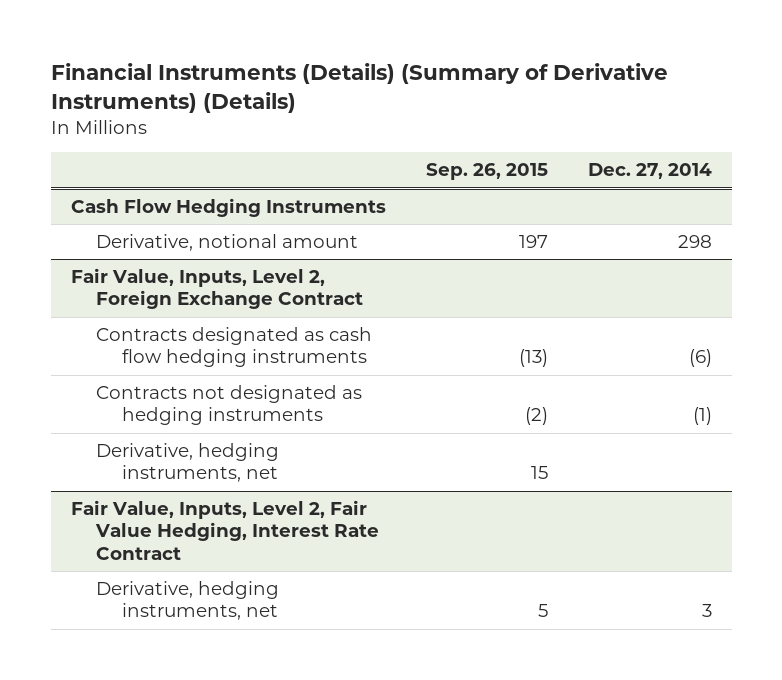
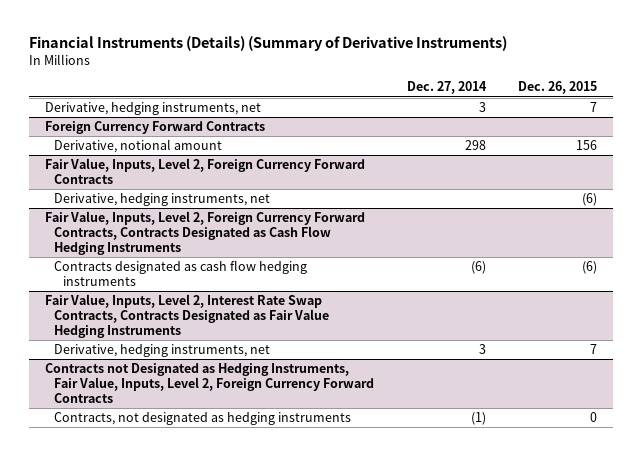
- Financial Instruments (Details) (Summary of Derivative Instruments) (Details)
+ Financial Instruments (Details) (Summary of Derivative Instruments)
- | Sep. 26, 2015 | Dec. 27, 2014
+ | Dec. 27, 2014 | Dec. 26, 2015
- Cash Flow Hedging Instruments
+ Derivative, hedging instruments, net | 3 | 7
+ Foreign Currency Forward Contracts
- Fair Value, Inputs, Level 2, Foreign Exchange Contract
- Contracts designated as cash flow hedging instruments | (13) | (6)
- Contracts not designated as hedging instruments | (2) | (1)
+ Fair Value, Inputs, Level 2, Foreign Currency Forward Contracts
- Fair Value, Inputs, Level 2, Fair Value Hedging, Interest Rate Contract
+ Fair Value, Inputs, Level 2, Foreign Currency Forward Contracts, Contracts Designated as Cash Flow Hedging Instruments
+ Contracts designated as cash flow hedging instruments | (6) | (6)
+ Fair Value, Inputs, Level 2, Interest Rate Swap Contracts, Contracts Designated as Fair Value Hedging Instruments
+ Contracts not Designated as Hedging Instruments, Fair Value, Inputs, Level 2, Foreign Currency Forward Contracts
+ Contracts, not designated as hedging instruments | (1) | 0

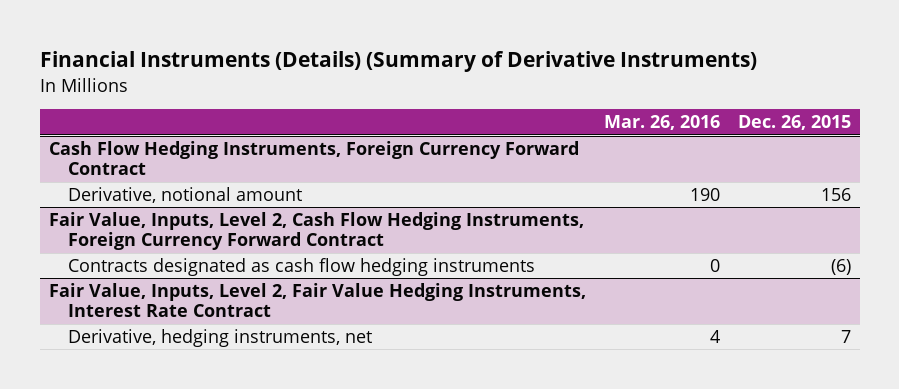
- | Dec. 27, 2014 | Dec. 26, 2015
+ | Mar. 26, 2016 | Dec. 26, 2015
- Derivative, hedging instruments, net | 3 | 7
- Foreign Currency Forward Contracts
+ Cash Flow Hedging Instruments, Foreign Currency Forward Contract
- Fair Value, Inputs, Level 2, Foreign Currency Forward Contracts
- Derivative, hedging instruments, net | | (6)
- Fair Value, Inputs, Level 2, Foreign Currency Forward Contracts, Contracts Designated as Cash Flow Hedging Instruments
+ Fair Value, Inputs, Level 2, Cash Flow Hedging Instruments, Foreign Currency Forward Contract
- Fair Value, Inputs, Level 2, Interest Rate Swap Contracts, Contracts Designated as Fair Value Hedging Instruments
+ Fair Value, Inputs, Level 2, Fair Value Hedging Instruments, Interest Rate Contract
- Contracts not Designated as Hedging Instruments, Fair Value, Inputs, Level 2, Foreign Currency Forward Contracts
- Contracts, not designated as hedging instruments | (1) | 0

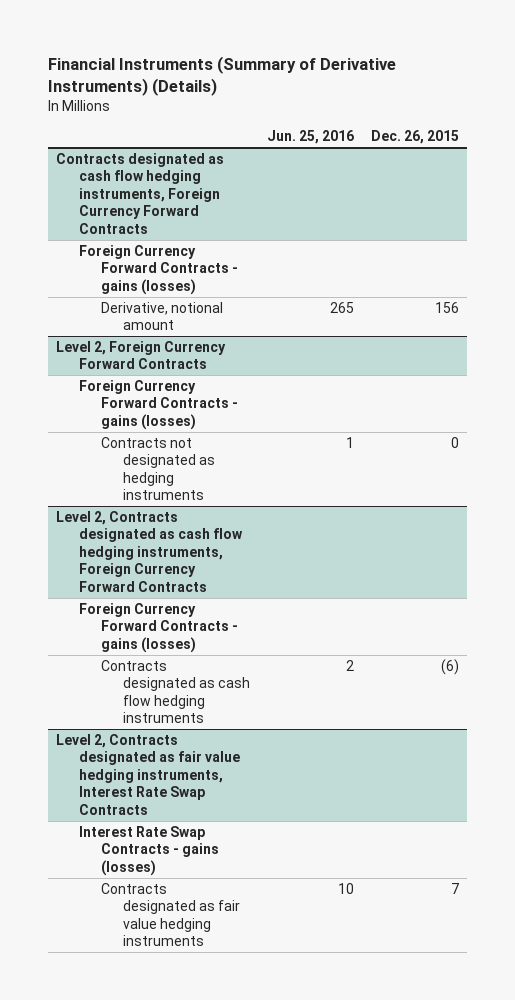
- Financial Instruments (Details) (Summary of Derivative Instruments)
+ Financial Instruments (Summary of Derivative Instruments) (Details)
- | Mar. 26, 2016 | Dec. 26, 2015
+ | Jun. 25, 2016 | Dec. 26, 2015
- Cash Flow Hedging Instruments, Foreign Currency Forward Contract
+ Contracts designated as cash flow hedging instruments, Foreign Currency Forward Contracts
+ Foreign Currency Forward Contracts - gains (losses)
- Fair Value, Inputs, Level 2, Cash Flow Hedging Instruments, Foreign Currency Forward Contract
+ Level 2, Foreign Currency Forward Contracts
+ Foreign Currency Forward Contracts - gains (losses)
+ Contracts not designated as hedging instruments | 1 | 0
+ Level 2, Contracts designated as cash flow hedging instruments, Foreign Currency Forward Contracts
+ Foreign Currency Forward Contracts - gains (losses)
- Fair Value, Inputs, Level 2, Fair Value Hedging Instruments, Interest Rate Contract
- Derivative, hedging instruments, net | 4 | 7
+ Level 2, Contracts designated as fair value hedging instruments, Interest Rate Swap Contracts
+ Interest Rate Swap Contracts - gains (losses)
+ Contracts designated as fair value hedging instruments | 10 | 7

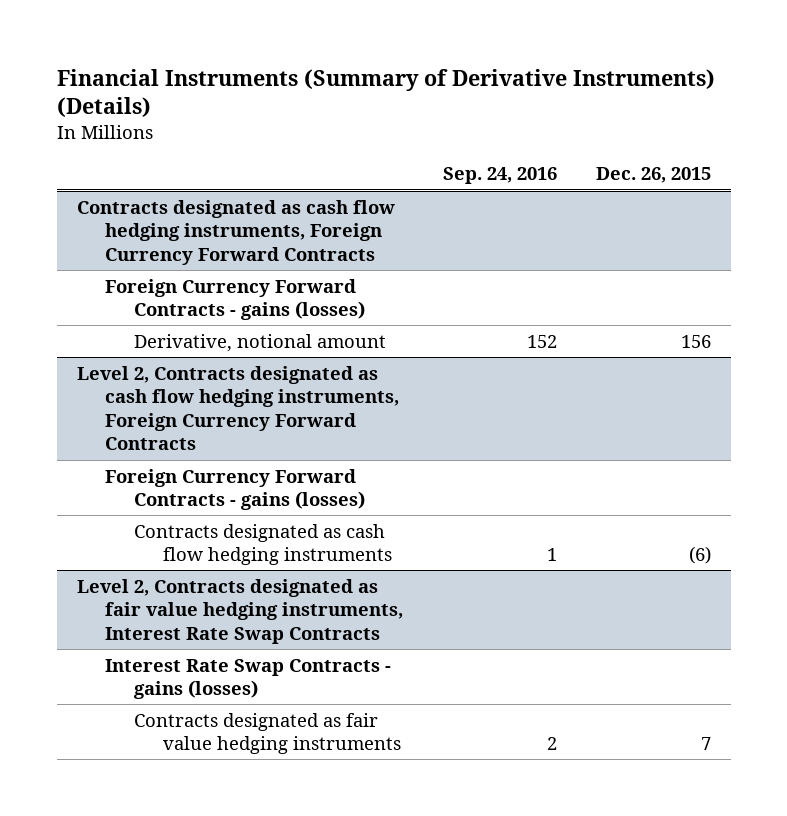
- | Jun. 25, 2016 | Dec. 26, 2015
+ | Sep. 24, 2016 | Dec. 26, 2015
- Level 2, Foreign Currency Forward Contracts
- Foreign Currency Forward Contracts - gains (losses)
- Contracts not designated as hedging instruments | 1 | 0

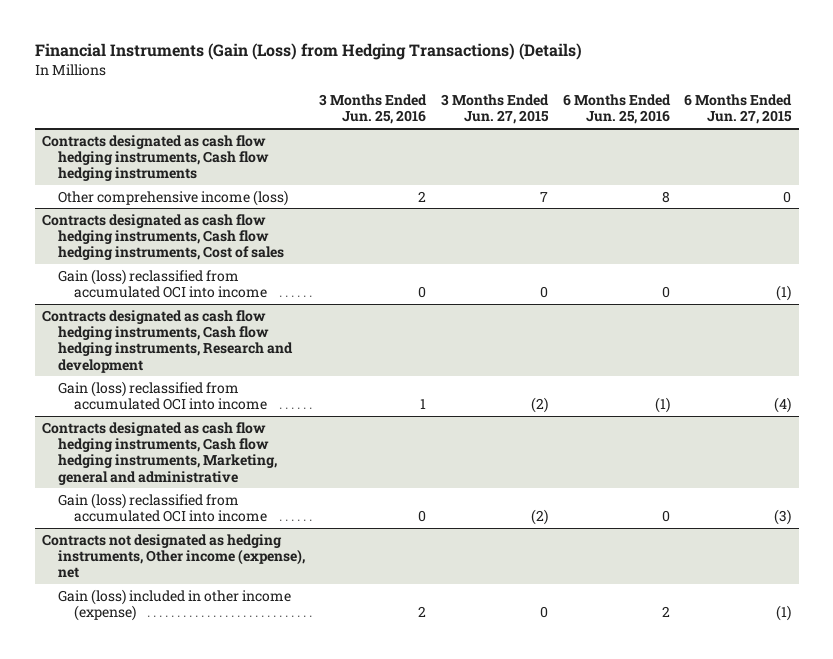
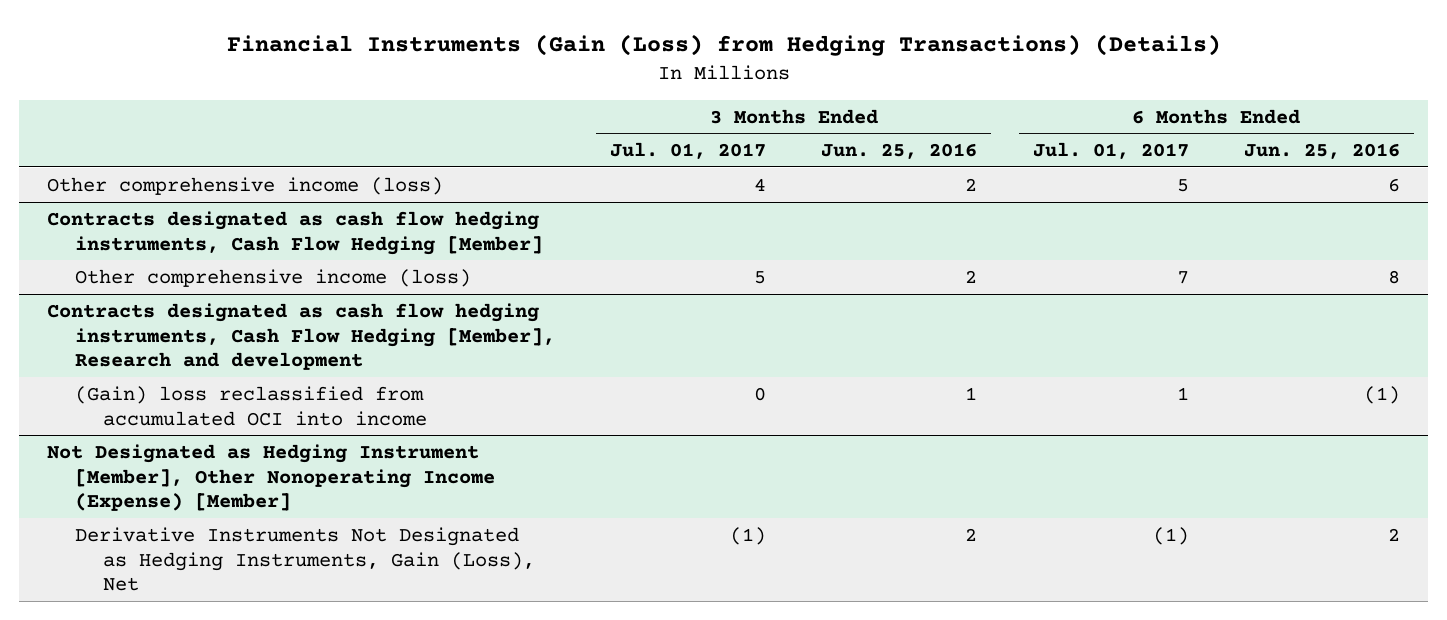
- | 3 Months Ended Jun. 25, 2016 | 3 Months Ended Jun. 27, 2015 | 6 Months Ended Jun. 25, 2016 | 6 Months Ended Jun. 27, 2015
+ | 3 Months Ended Jul. 01, 2017 | 3 Months Ended Jun. 25, 2016 | 6 Months Ended Jul. 01, 2017 | 6 Months Ended Jun. 25, 2016
- Contracts designated as cash flow hedging instruments, Cash flow hedging instruments
+ Other comprehensive income (loss) | 4 | 2 | 5 | 6
+ Contracts designated as cash flow hedging instruments, Cash Flow Hedging [Member]
- Contracts designated as cash flow hedging instruments, Cash flow hedging instruments, Cost of sales
- Gain (loss) reclassified from accumulated OCI into income | 0 | 0 | 0 | (1)
- Contracts designated as cash flow hedging instruments, Cash flow hedging instruments, Research and development
- Gain (loss) reclassified from accumulated OCI into income | 1 | (2) | (1) | (4)
- Contracts designated as cash flow hedging instruments, Cash flow hedging instruments, Marketing, general and administrative
- Gain (loss) reclassified from accumulated OCI into income | 0 | (2) | 0 | (3)
- Contracts not designated as hedging instruments, Other income (expense), net
- Gain (loss) included in other income (expense) | 2 | 0 | 2 | (1)
+ Contracts designated as cash flow hedging instruments, Cash Flow Hedging [Member], Research and development
+ (Gain) loss reclassified from accumulated OCI into income | 0 | 1 | 1 | (1)
+ Not Designated as Hedging Instrument [Member], Other Nonoperating Income (Expense) [Member]
+ Derivative Instruments Not Designated as Hedging Instruments, Gain (Loss), Net | (1) | 2 | (1) | 2

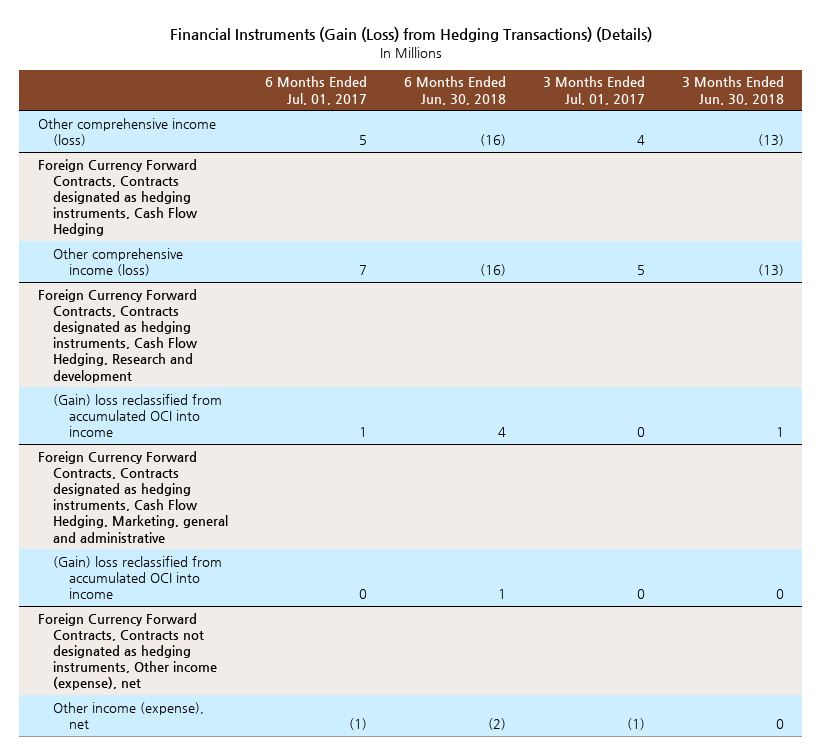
- | 3 Months Ended Jul. 01, 2017 | 3 Months Ended Jun. 25, 2016 | 6 Months Ended Jul. 01, 2017 | 6 Months Ended Jun. 25, 2016
+ | 6 Months Ended Jul. 01, 2017 | 6 Months Ended Jun. 30, 2018 | 3 Months Ended Jul. 01, 2017 | 3 Months Ended Jun. 30, 2018
- Contracts designated as cash flow hedging instruments, Cash Flow Hedging [Member]
+ Foreign Currency Forward Contracts, Contracts designated as hedging instruments, Cash Flow Hedging
- Contracts designated as cash flow hedging instruments, Cash Flow Hedging [Member], Research and development
+ Foreign Currency Forward Contracts, Contracts designated as hedging instruments, Cash Flow Hedging, Research and development
- Not Designated as Hedging Instrument [Member], Other Nonoperating Income (Expense) [Member]
- Derivative Instruments Not Designated as Hedging Instruments, Gain (Loss), Net | (1) | 2 | (1) | 2
+ Foreign Currency Forward Contracts, Contracts designated as hedging instruments, Cash Flow Hedging, Marketing, general and administrative
+ (Gain) loss reclassified from accumulated OCI into income | 0 | 1 | 0 | 0
+ Foreign Currency Forward Contracts, Contracts not designated as hedging instruments, Other income (expense), net
+ Other income (expense), net | (1) | (2) | (1) | 0

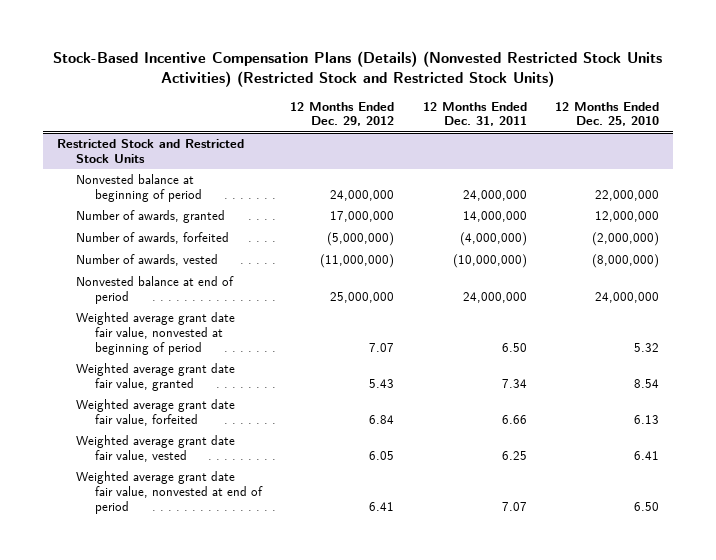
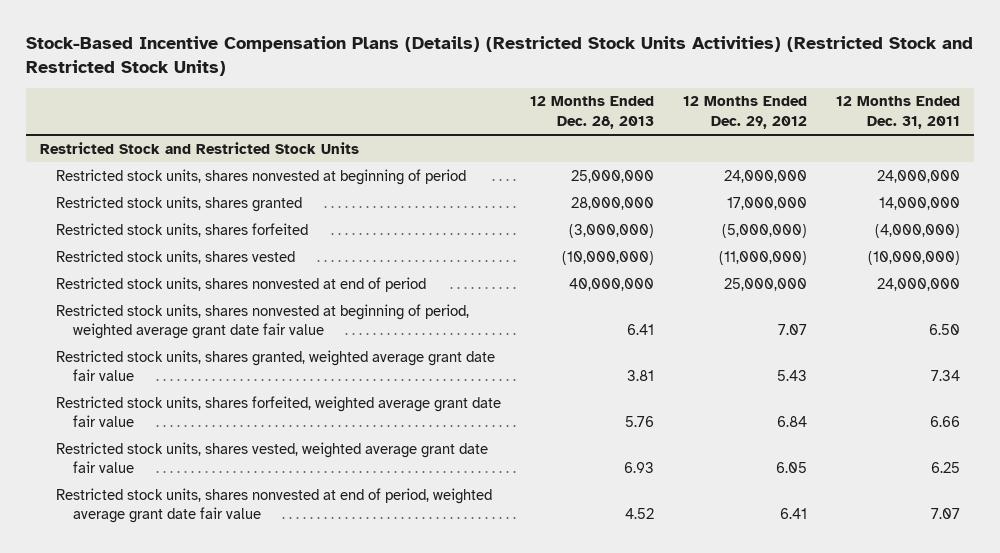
- Stock-Based Incentive Compensation Plans (Details) (Nonvested Restricted Stock Units Activities) (Restricted Stock and Restricted Stock Units)
+ Stock-Based Incentive Compensation Plans (Details) (Restricted Stock Units Activities) (Restricted Stock and Restricted Stock Units)
- | 12 Months Ended Dec. 29, 2012 | 12 Months Ended Dec. 31, 2011 | 12 Months Ended Dec. 25, 2010
+ | 12 Months Ended Dec. 28, 2013 | 12 Months Ended Dec. 29, 2012 | 12 Months Ended Dec. 31, 2011
@ Restricted Stock and Restricted Stock Units
- Nonvested balance at beginning of period | 24,000,000 | 24,000,000 | 22,000,000
- Number of awards, granted | 17,000,000 | 14,000,000 | 12,000,000
- Number of awards, forfeited | (5,000,000) | (4,000,000) | (2,000,000)
- Number of awards, vested | (11,000,000) | (10,000,000) | (8,000,000)
- Nonvested balance at end of period | 25,000,000 | 24,000,000 | 24,000,000
- Weighted average grant date fair value, nonvested at beginning of period | 7.07 | 6.50 | 5.32
- Weighted average grant date fair value, granted | 5.43 | 7.34 | 8.54
- Weighted average grant date fair value, forfeited | 6.84 | 6.66 | 6.13
- Weighted average grant date fair value, vested | 6.05 | 6.25 | 6.41
- Weighted average grant date fair value, nonvested at end of period | 6.41 | 7.07 | 6.50
+ Restricted stock units, shares nonvested at beginning of period | 25,000,000 | 24,000,000 | 24,000,000
+ Restricted stock units, shares granted | 28,000,000 | 17,000,000 | 14,000,000
+ Restricted stock units, shares forfeited | (3,000,000) | (5,000,000) | (4,000,000)
+ Restricted stock units, shares vested | (10,000,000) | (11,000,000) | (10,000,000)
+ Restricted stock units, shares nonvested at end of period | 40,000,000 | 25,000,000 | 24,000,000
+ Restricted stock units, shares nonvested at beginning of period, weighted average grant date fair value | 6.41 | 7.07 | 6.50
+ Restricted stock units, shares granted, weighted average grant date fair value | 3.81 | 5.43 | 7.34
+ Restricted stock units, shares forfeited, weighted average grant date fair value | 5.76 | 6.84 | 6.66
+ Restricted stock units, shares vested, weighted average grant date fair value | 6.93 | 6.05 | 6.25
+ Restricted stock units, shares nonvested at end of period, weighted average grant date fair value | 4.52 | 6.41 | 7.07

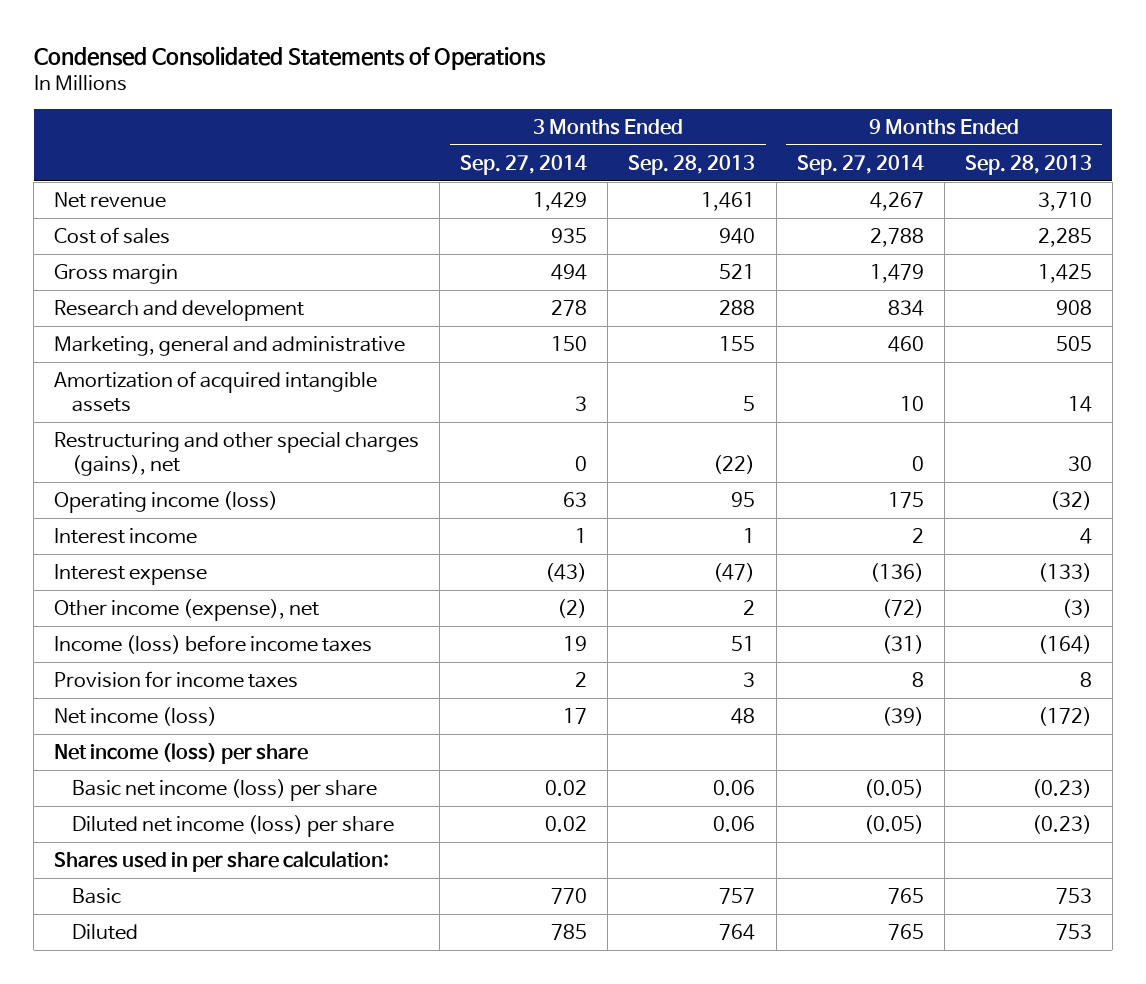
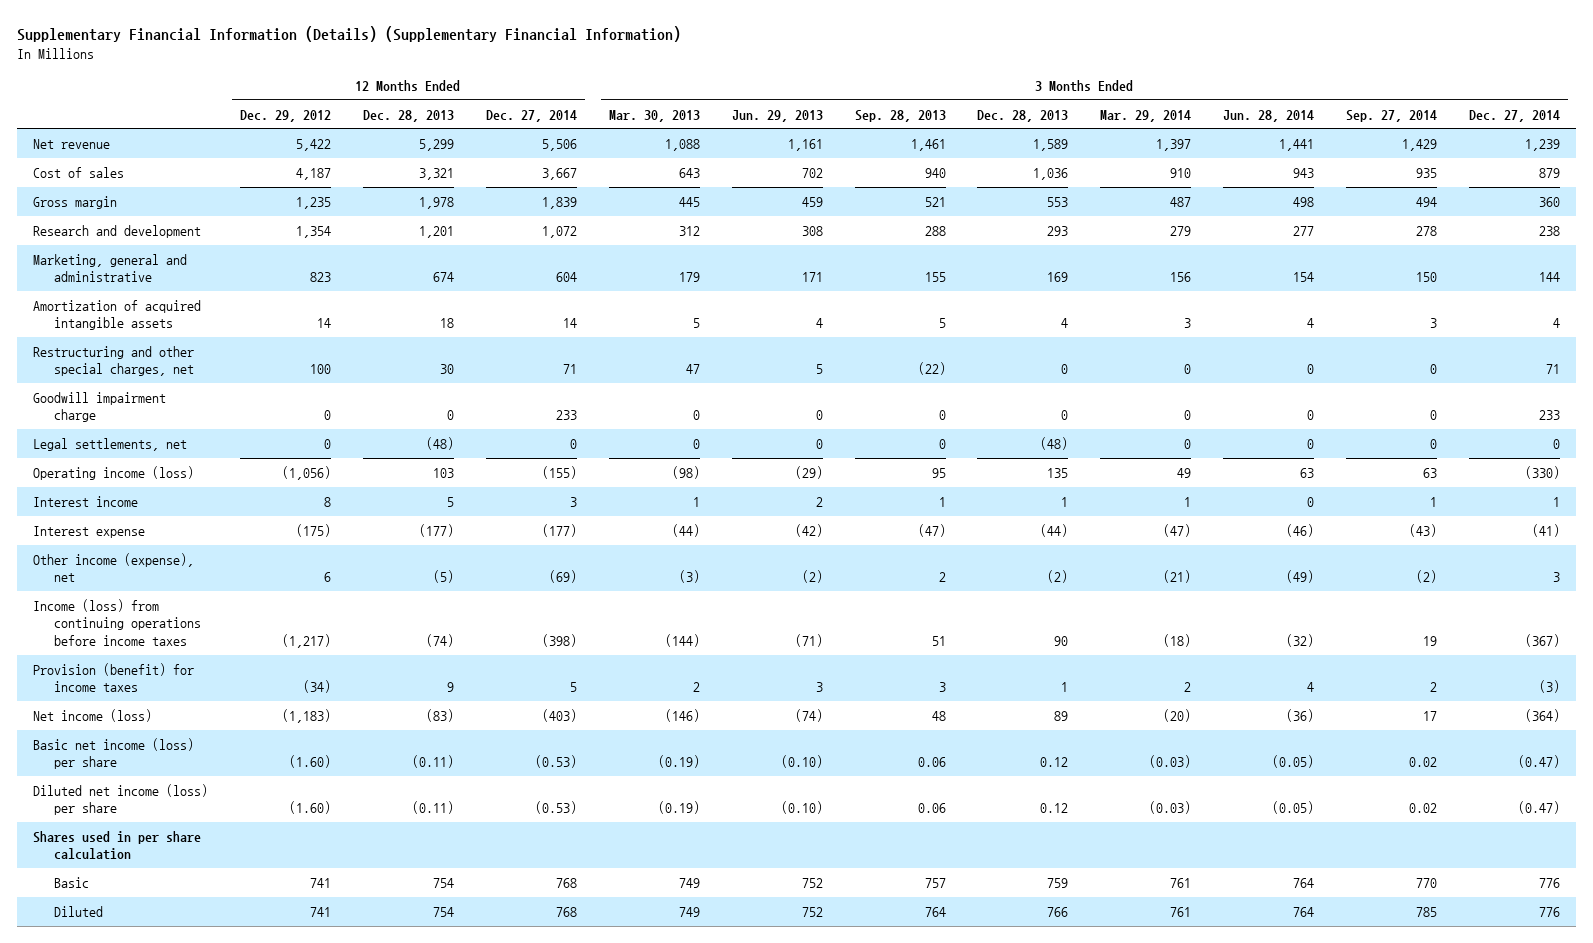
- Condensed Consolidated Statements of Operations
+ Supplementary Financial Information (Details) (Supplementary Financial Information)
- | 3 Months Ended Sep. 27, 2014 | 3 Months Ended Sep. 28, 2013 | 9 Months Ended Sep. 27, 2014 | 9 Months Ended Sep. 28, 2013
+ | 12 Months Ended Dec. 29, 2012 | 12 Months Ended Dec. 28, 2013 | 12 Months Ended Dec. 27, 2014 | 3 Months Ended Mar. 30, 2013 | 3 Months Ended Jun. 29, 2013 | 3 Months Ended Sep. 28, 2013 | 3 Months Ended Dec. 28, 2013 | 3 Months Ended Mar. 29, 2014 | 3 Months Ended Jun. 28, 2014 | 3 Months Ended Sep. 27, 2014 | 3 Months Ended Dec. 27, 2014
- Restructuring and other special charges (gains), net | 0 | (22) | 0 | 30
+ Restructuring and other special charges, net | 100 | 30 | 71 | 47 | 5 | (22) | 0 | 0 | 0 | 0 | 71
+ Goodwill impairment charge | 0 | 0 | 233 | 0 | 0 | 0 | 0 | 0 | 0 | 0 | 233
+ Legal settlements, net | 0 | (48) | 0 | 0 | 0 | 0 | (48) | 0 | 0 | 0 | 0
- Income (loss) before income taxes | 19 | 51 | (31) | (164)
- Provision for income taxes | 2 | 3 | 8 | 8
+ Income (loss) from continuing operations before income taxes | (1,217) | (74) | (398) | (144) | (71) | 51 | 90 | (18) | (32) | 19 | (367)
+ Provision (benefit) for income taxes | (34) | 9 | 5 | 2 | 3 | 3 | 1 | 2 | 4 | 2 | (3)
- Net income (loss) per share
- Shares used in per share calculation:
+ Shares used in per share calculation

